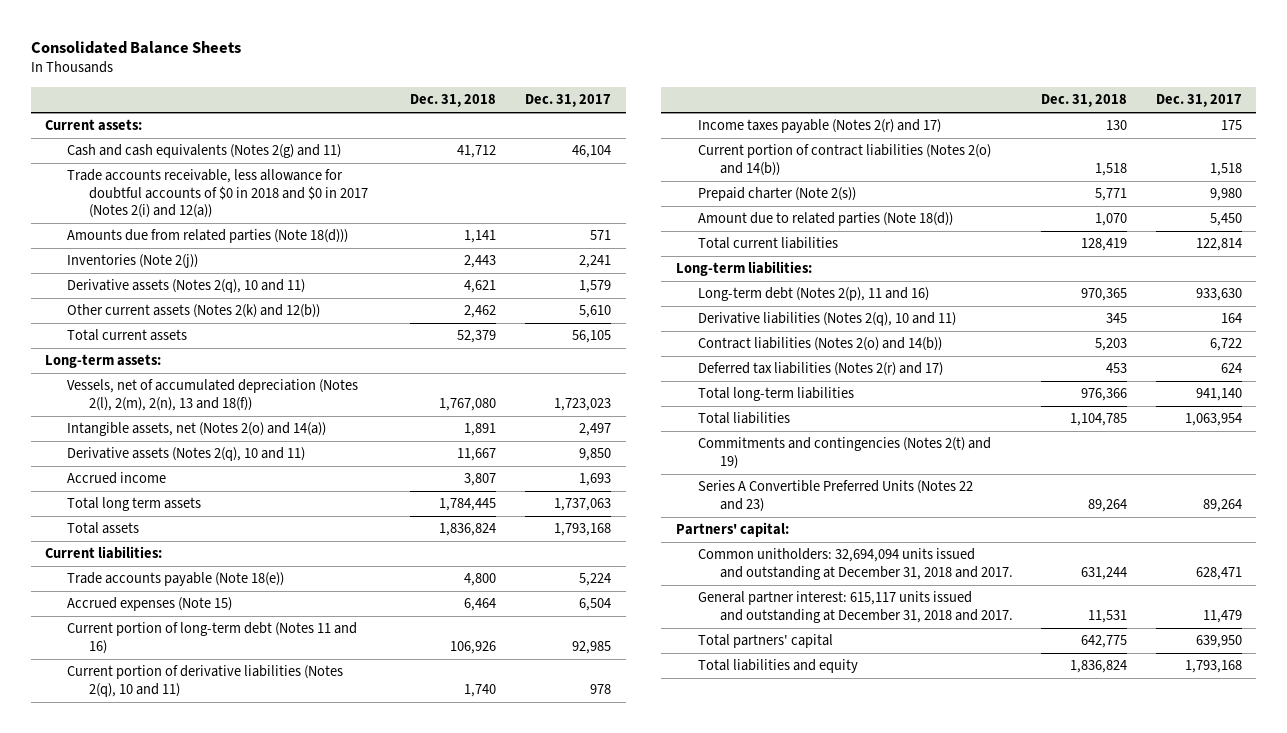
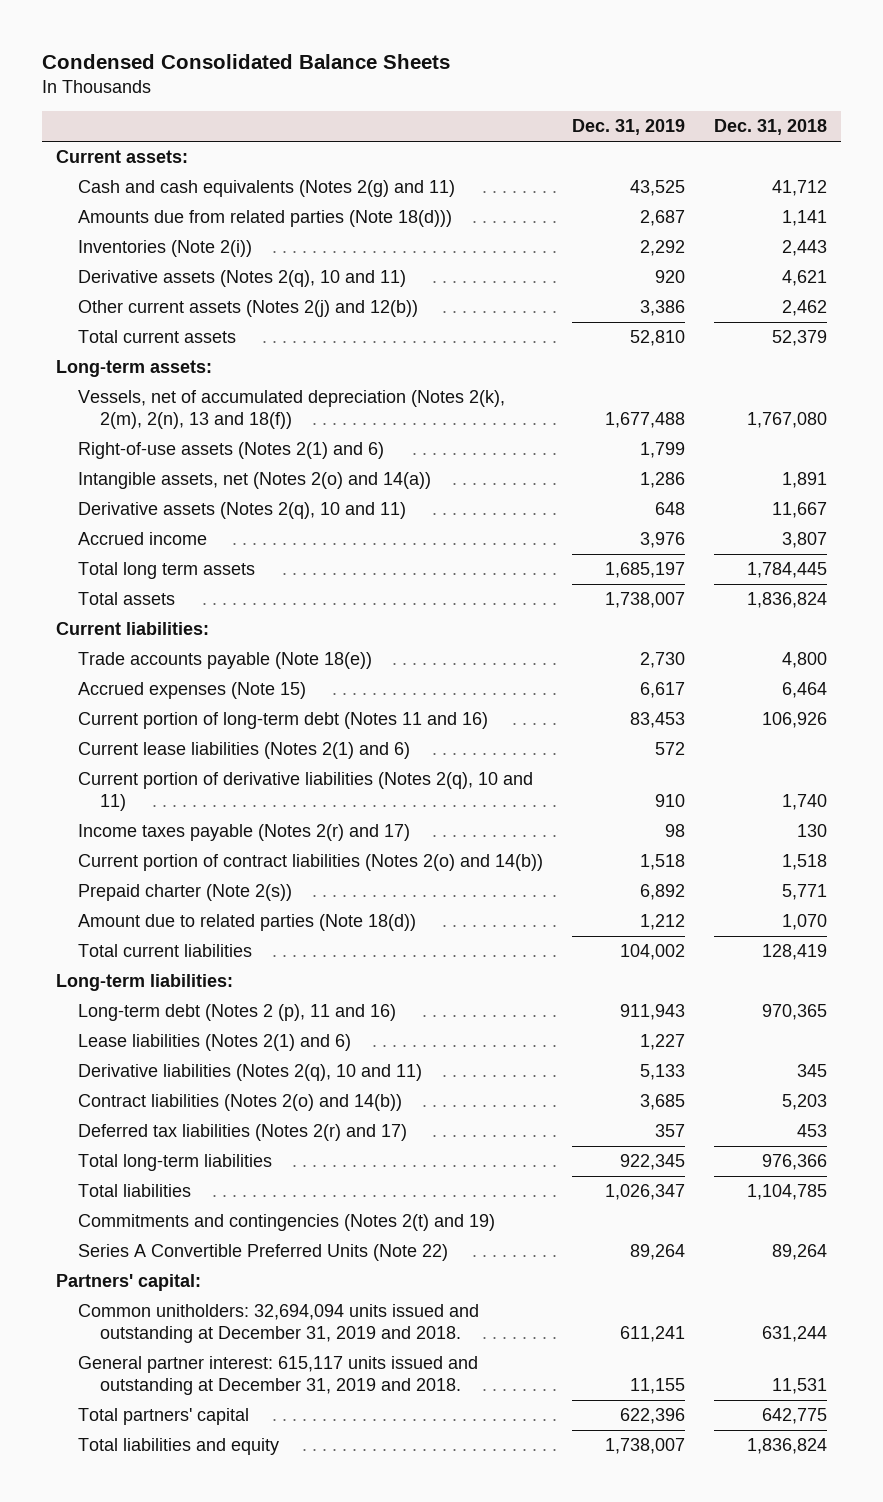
- Consolidated Balance Sheets
+ Condensed Consolidated Balance Sheets
- | Dec. 31, 2018 | Dec. 31, 2017
+ | Dec. 31, 2019 | Dec. 31, 2018
- Trade accounts receivable, less allowance for doubtful accounts of $0 in 2018 and $0 in 2017 (Notes 2(i) and 12(a))
- Inventories (Note 2(j)) | 2,443 | 2,241
+ Inventories (Note 2(i)) | 2,292 | 2,443
- Other current assets (Notes 2(k) and 12(b)) | 2,462 | 5,610
+ Other current assets (Notes 2(j) and 12(b)) | 3,386 | 2,462
- Vessels, net of accumulated depreciation (Notes 2(l), 2(m), 2(n), 13 and 18(f)) | 1,767,080 | 1,723,023
+ Vessels, net of accumulated depreciation (Notes 2(k), 2(m), 2(n), 13 and 18(f)) | 1,677,488 | 1,767,080
+ Right-of-use assets (Notes 2(1) and 6) | 1,799 |
+ Current lease liabilities (Notes 2(1) and 6) | 572 |
- Long-term debt (Notes 2(p), 11 and 16) | 970,365 | 933,630
+ Long-term debt (Notes 2 (p), 11 and 16) | 911,943 | 970,365
+ Lease liabilities (Notes 2(1) and 6) | 1,227 |
- Series A Convertible Preferred Units (Notes 22 and 23) | 89,264 | 89,264
+ Series A Convertible Preferred Units (Note 22) | 89,264 | 89,264
- Common unitholders: 32,694,094 units issued and outstanding at December 31, 2018 and 2017. | 631,244 | 628,471
- General partner interest: 615,117 units issued and outstanding at December 31, 2018 and 2017. | 11,531 | 11,479
+ Common unitholders: 32,694,094 units issued and outstanding at December 31, 2019 and 2018. | 611,241 | 631,244
+ General partner interest: 615,117 units issued and outstanding at December 31, 2019 and 2018. | 11,155 | 11,531

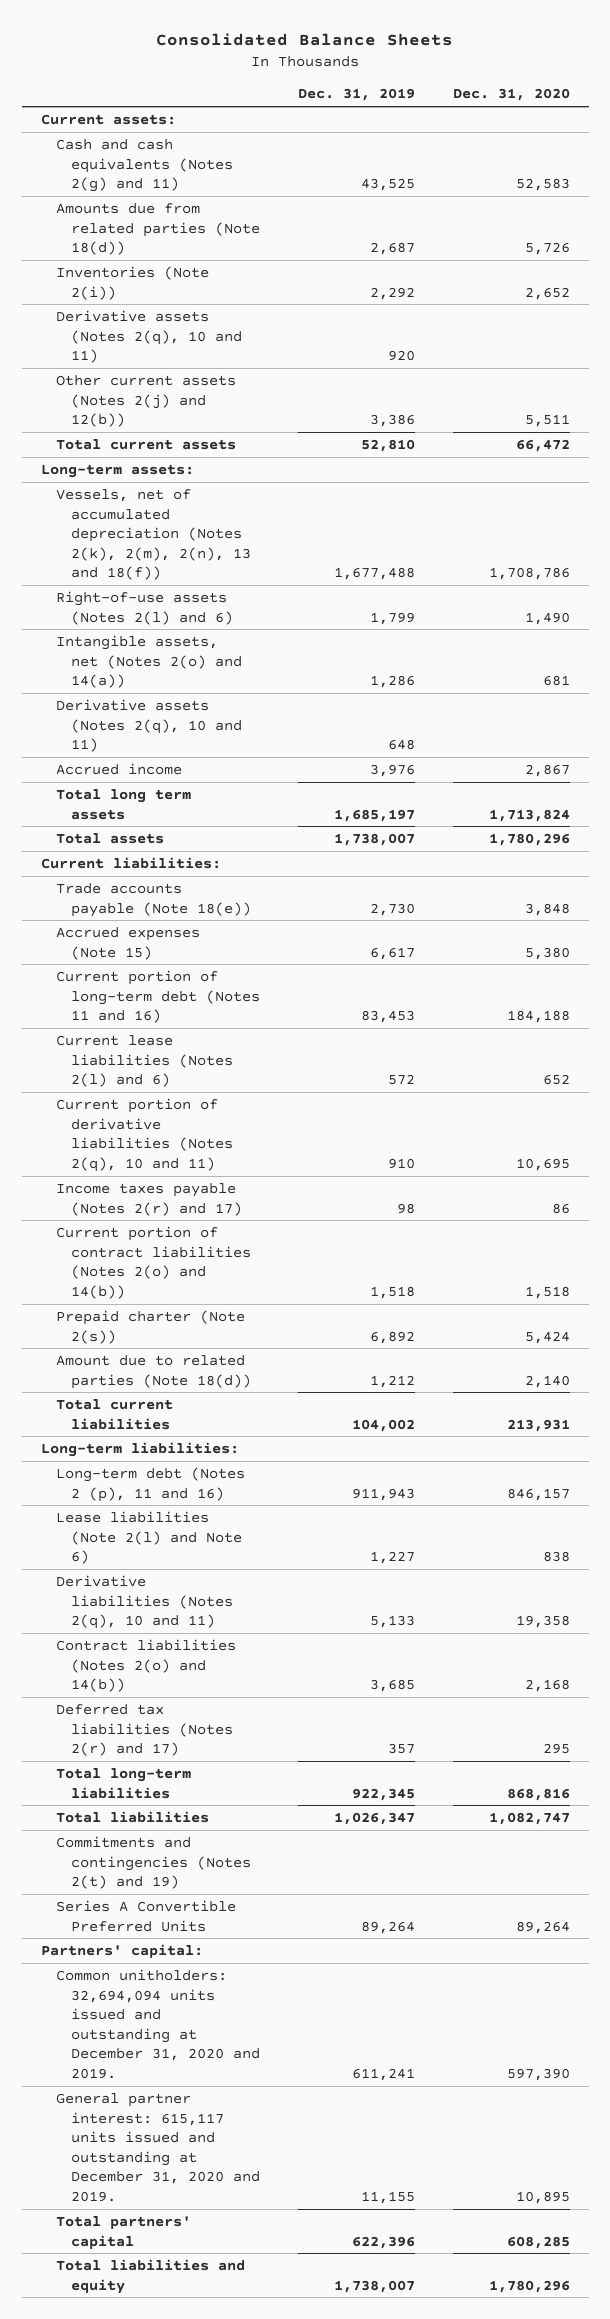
- Condensed Consolidated Balance Sheets
+ Consolidated Balance Sheets
- | Dec. 31, 2019 | Dec. 31, 2018
+ | Dec. 31, 2019 | Dec. 31, 2020
- Amounts due from related parties (Note 18(d))) | 2,687 | 1,141
+ Amounts due from related parties (Note 18(d)) | 2,687 | 5,726
- Right-of-use assets (Notes 2(1) and 6) | 1,799 |
+ Right-of-use assets (Notes 2(l) and 6) | 1,799 | 1,490
- Current lease liabilities (Notes 2(1) and 6) | 572 |
+ Current lease liabilities (Notes 2(l) and 6) | 572 | 652
- Lease liabilities (Notes 2(1) and 6) | 1,227 |
+ Lease liabilities (Note 2(l) and Note 6) | 1,227 | 838
- Series A Convertible Preferred Units (Note 22) | 89,264 | 89,264
+ Series A Convertible Preferred Units | 89,264 | 89,264
- Common unitholders: 32,694,094 units issued and outstanding at December 31, 2019 and 2018. | 611,241 | 631,244
- General partner interest: 615,117 units issued and outstanding at December 31, 2019 and 2018. | 11,155 | 11,531
+ Common unitholders: 32,694,094 units issued and outstanding at December 31, 2020 and 2019. | 611,241 | 597,390
+ General partner interest: 615,117 units issued and outstanding at December 31, 2020 and 2019. | 11,155 | 10,895

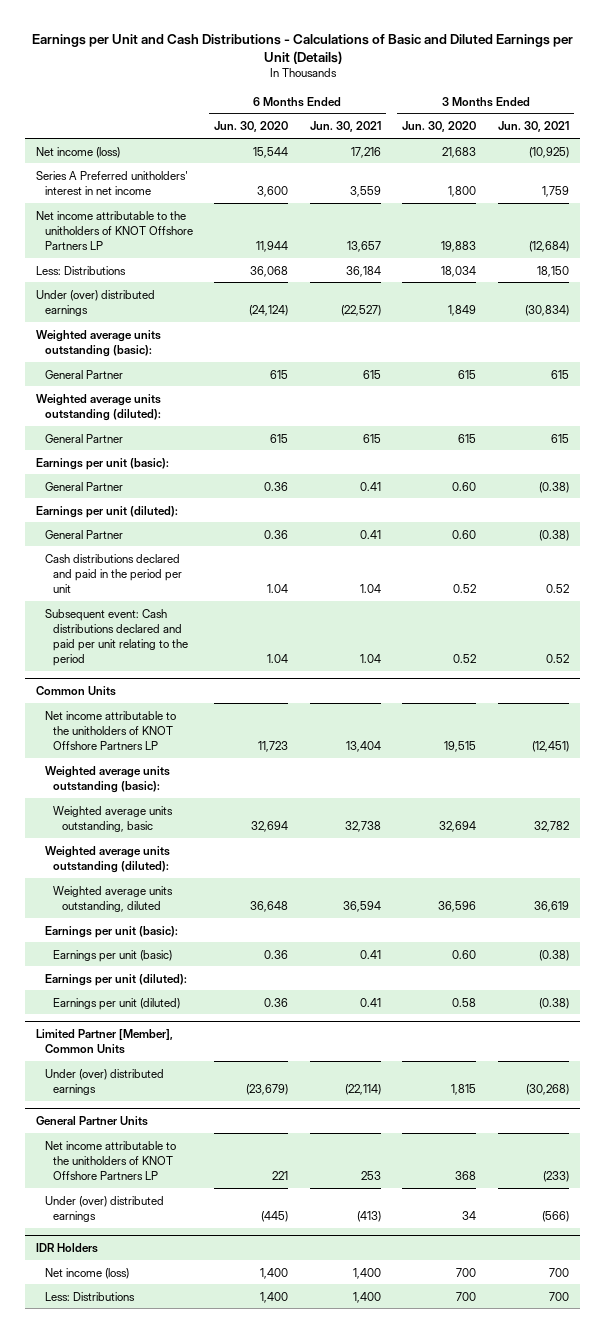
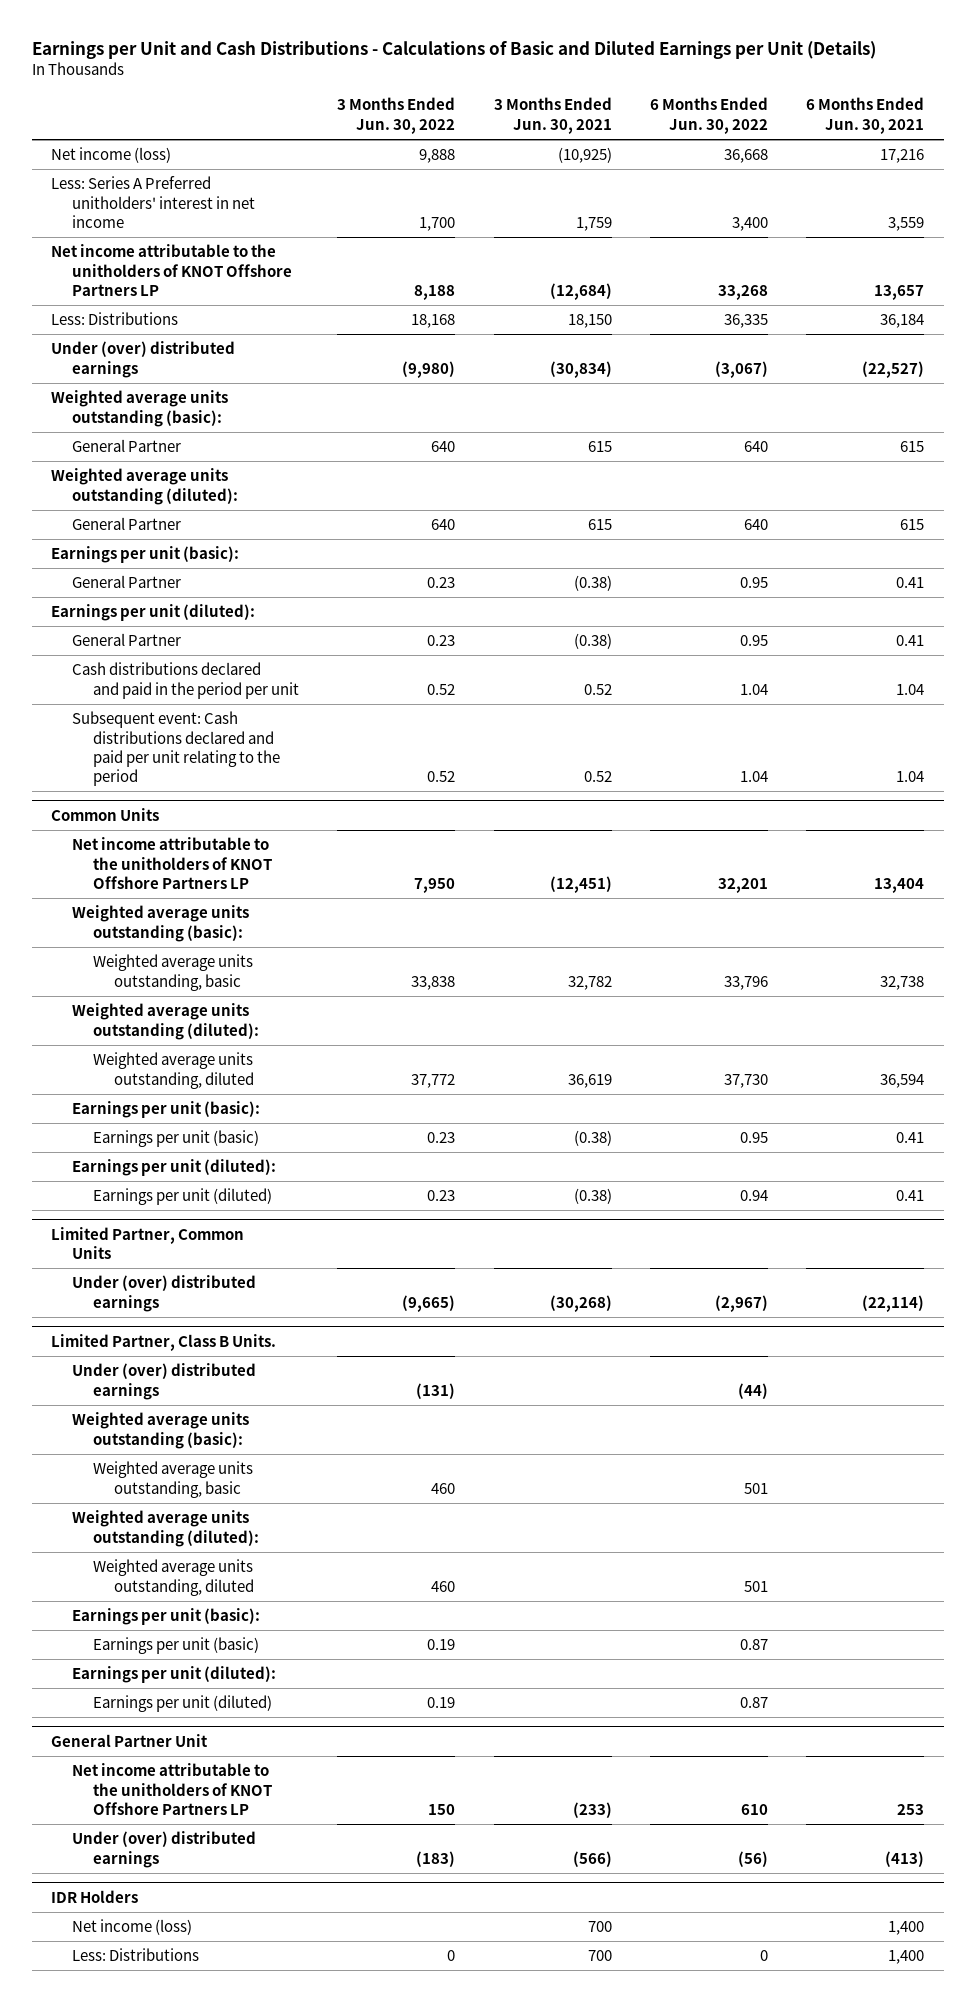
- | 6 Months Ended Jun. 30, 2020 | 6 Months Ended Jun. 30, 2021 | 3 Months Ended Jun. 30, 2020 | 3 Months Ended Jun. 30, 2021
+ | 3 Months Ended Jun. 30, 2022 | 3 Months Ended Jun. 30, 2021 | 6 Months Ended Jun. 30, 2022 | 6 Months Ended Jun. 30, 2021
- Series A Preferred unitholders' interest in net income | 3,600 | 3,559 | 1,800 | 1,759
+ Less: Series A Preferred unitholders' interest in net income | 1,700 | 1,759 | 3,400 | 3,559
- Limited Partner [Member], Common Units
+ Limited Partner, Common Units
- General Partner Units
+ Limited Partner, Class B Units.
+ Under (over) distributed earnings | (131) | | (44) |
+ Weighted average units outstanding (basic):
+ Weighted average units outstanding, basic | 460 | | 501 |
+ Weighted average units outstanding (diluted):
+ Weighted average units outstanding, diluted | 460 | | 501 |
+ Earnings per unit (basic):
+ Earnings per unit (basic) | 0.19 | | 0.87 |
+ Earnings per unit (diluted):
+ Earnings per unit (diluted) | 0.19 | | 0.87 |
+ General Partner Unit

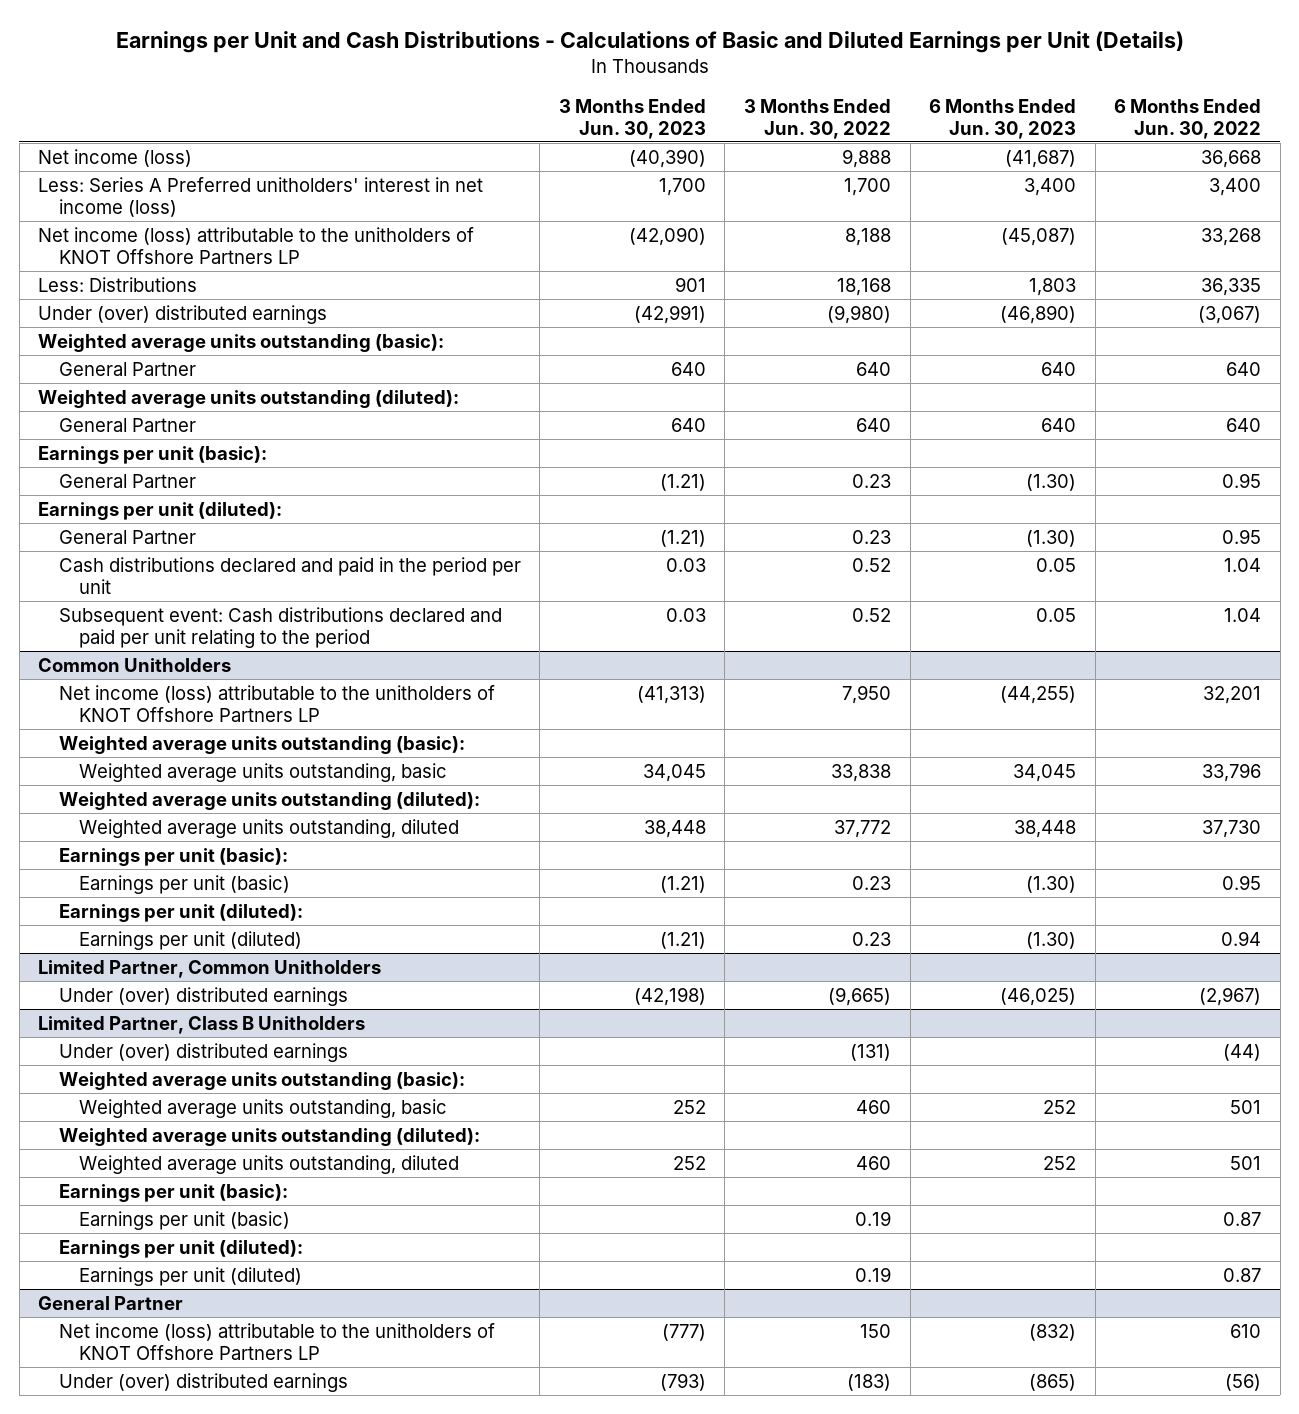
- | 3 Months Ended Jun. 30, 2022 | 3 Months Ended Jun. 30, 2021 | 6 Months Ended Jun. 30, 2022 | 6 Months Ended Jun. 30, 2021
+ | 3 Months Ended Jun. 30, 2023 | 3 Months Ended Jun. 30, 2022 | 6 Months Ended Jun. 30, 2023 | 6 Months Ended Jun. 30, 2022
- Less: Series A Preferred unitholders' interest in net income | 1,700 | 1,759 | 3,400 | 3,559
- Net income attributable to the unitholders of KNOT Offshore Partners LP | 8,188 | (12,684) | 33,268 | 13,657
+ Less: Series A Preferred unitholders' interest in net income (loss) | 1,700 | 1,700 | 3,400 | 3,400
+ Net income (loss) attributable to the unitholders of KNOT Offshore Partners LP | (42,090) | 8,188 | (45,087) | 33,268
- Common Units
- Net income attributable to the unitholders of KNOT Offshore Partners LP | 7,950 | (12,451) | 32,201 | 13,404
+ Common Unitholders
+ Net income (loss) attributable to the unitholders of KNOT Offshore Partners LP | (41,313) | 7,950 | (44,255) | 32,201
- Limited Partner, Common Units
+ Limited Partner, Common Unitholders
- Limited Partner, Class B Units.
+ Limited Partner, Class B Unitholders
- General Partner Unit
- Net income attributable to the unitholders of KNOT Offshore Partners LP | 150 | (233) | 610 | 253
+ General Partner
+ Net income (loss) attributable to the unitholders of KNOT Offshore Partners LP | (777) | 150 | (832) | 610
- IDR Holders
- Net income (loss) | | 700 | | 1,400
- Less: Distributions | 0 | 700 | 0 | 1,400

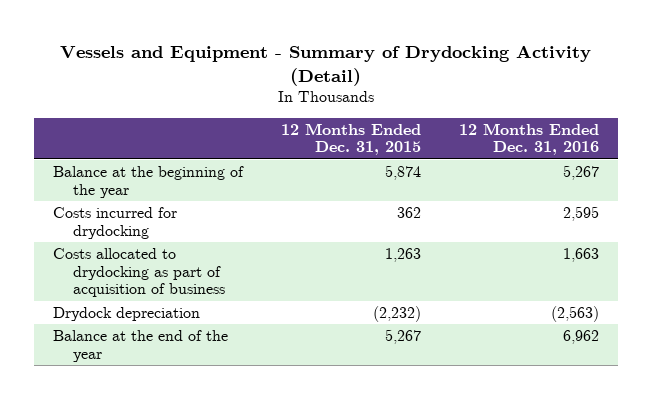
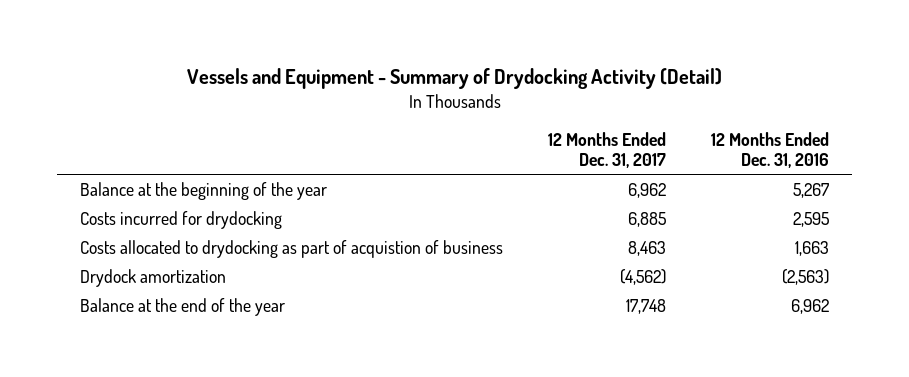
- | 12 Months Ended Dec. 31, 2015 | 12 Months Ended Dec. 31, 2016
+ | 12 Months Ended Dec. 31, 2017 | 12 Months Ended Dec. 31, 2016
- Costs allocated to drydocking as part of acquisition of business | 1,263 | 1,663
- Drydock depreciation | (2,232) | (2,563)
+ Costs allocated to drydocking as part of acquistion of business | 8,463 | 1,663
+ Drydock amortization | (4,562) | (2,563)

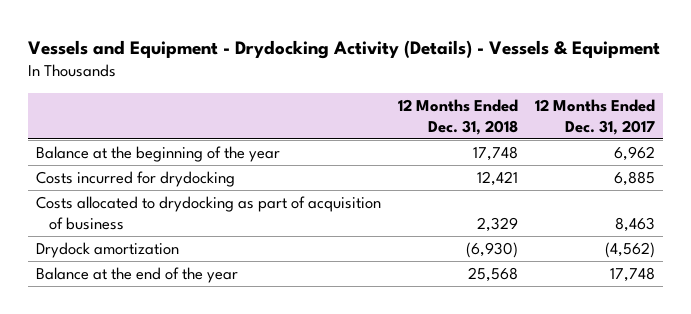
- Vessels and Equipment - Summary of Drydocking Activity (Detail)
+ Vessels and Equipment - Drydocking Activity (Details) - Vessels & Equipment
- | 12 Months Ended Dec. 31, 2017 | 12 Months Ended Dec. 31, 2016
+ | 12 Months Ended Dec. 31, 2018 | 12 Months Ended Dec. 31, 2017
- Costs allocated to drydocking as part of acquistion of business | 8,463 | 1,663
+ Costs allocated to drydocking as part of acquisition of business | 2,329 | 8,463

